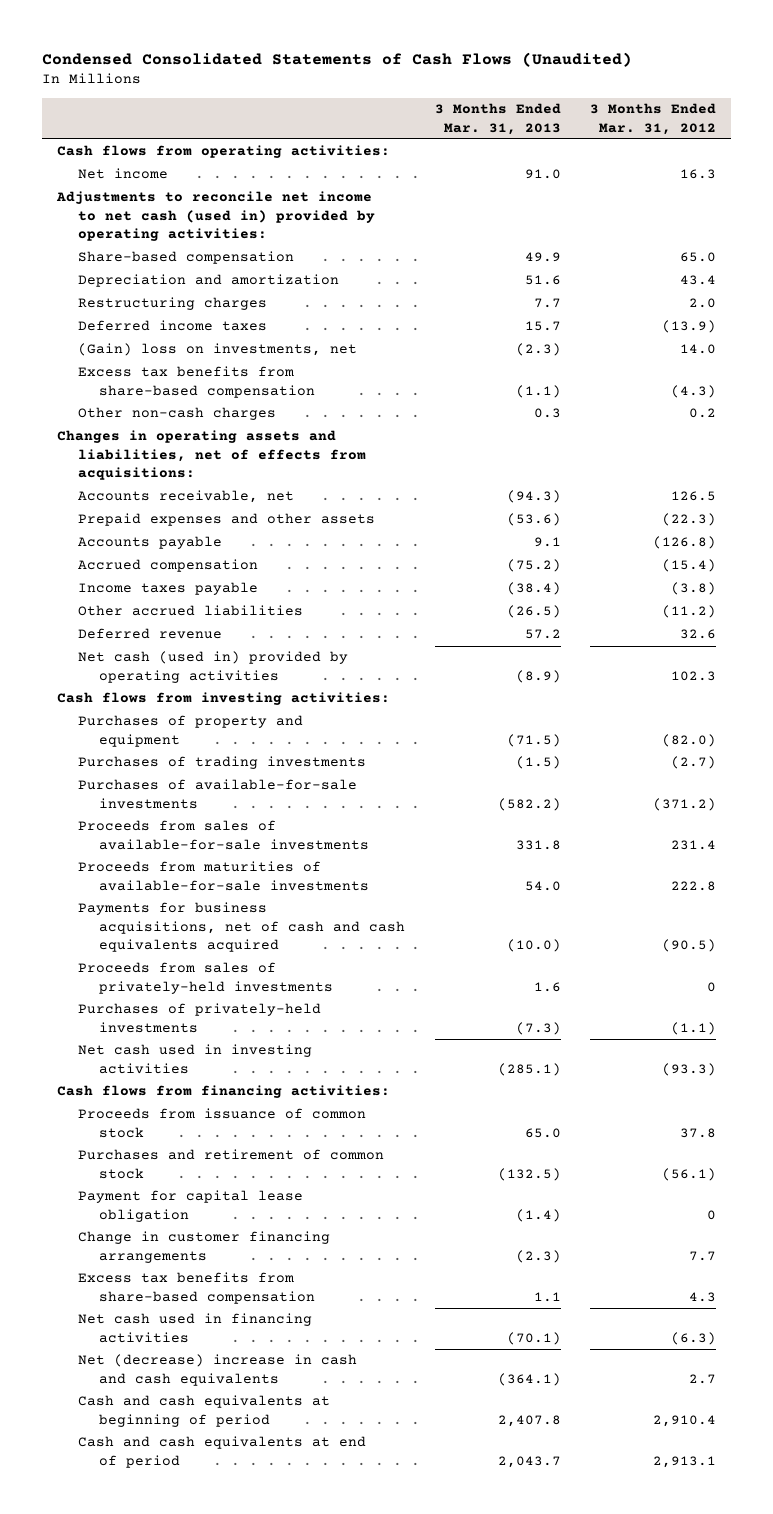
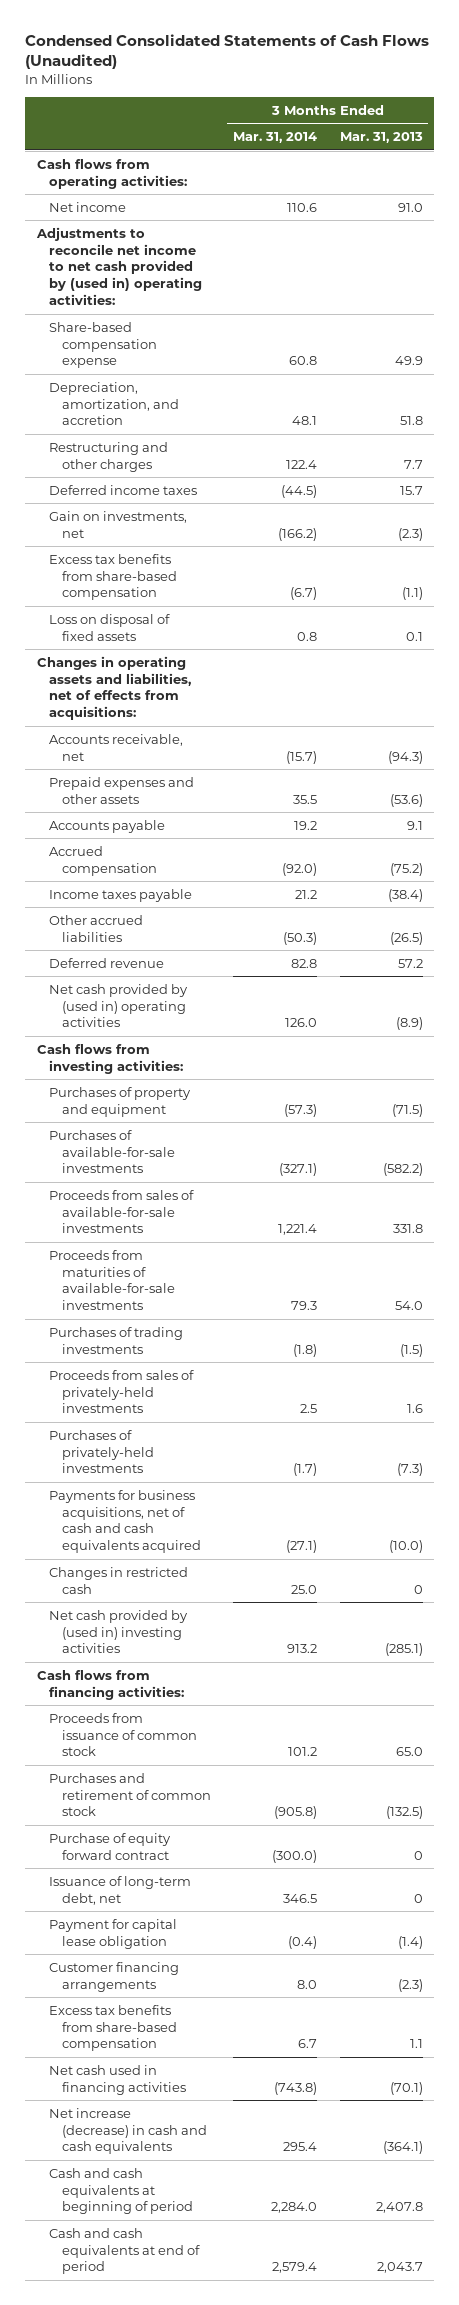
- | 3 Months Ended Mar. 31, 2013 | 3 Months Ended Mar. 31, 2012
+ | 3 Months Ended Mar. 31, 2014 | 3 Months Ended Mar. 31, 2013
- Adjustments to reconcile net income to net cash (used in) provided by operating activities:
- Share-based compensation | 49.9 | 65.0
- Depreciation and amortization | 51.6 | 43.4
- Restructuring charges | 7.7 | 2.0
+ Adjustments to reconcile net income to net cash provided by (used in) operating activities:
+ Share-based compensation expense | 60.8 | 49.9
+ Depreciation, amortization, and accretion | 48.1 | 51.8
+ Restructuring and other charges | 122.4 | 7.7
- (Gain) loss on investments, net | (2.3) | 14.0
+ Gain on investments, net | (166.2) | (2.3)
- Other non-cash charges | 0.3 | 0.2
+ Loss on disposal of fixed assets | 0.8 | 0.1
- Net cash (used in) provided by operating activities | (8.9) | 102.3
+ Net cash provided by (used in) operating activities | 126.0 | (8.9)
moved down: Purchases of trading investments | (1.8) | (1.5)
- Net cash used in investing activities | (285.1) | (93.3)
moved down: Payments for business acquisitions, net of cash and cash equivalents acquired | (27.1) | (10.0)
+ Changes in restricted cash | 25.0 | 0
+ Net cash provided by (used in) investing activities | 913.2 | (285.1)
+ Purchase of equity forward contract | (300.0) | 0
+ Issuance of long-term debt, net | 346.5 | 0
- Change in customer financing arrangements | (2.3) | 7.7
+ Customer financing arrangements | 8.0 | (2.3)
- Net (decrease) increase in cash and cash equivalents | (364.1) | 2.7
+ Net increase (decrease) in cash and cash equivalents | 295.4 | (364.1)

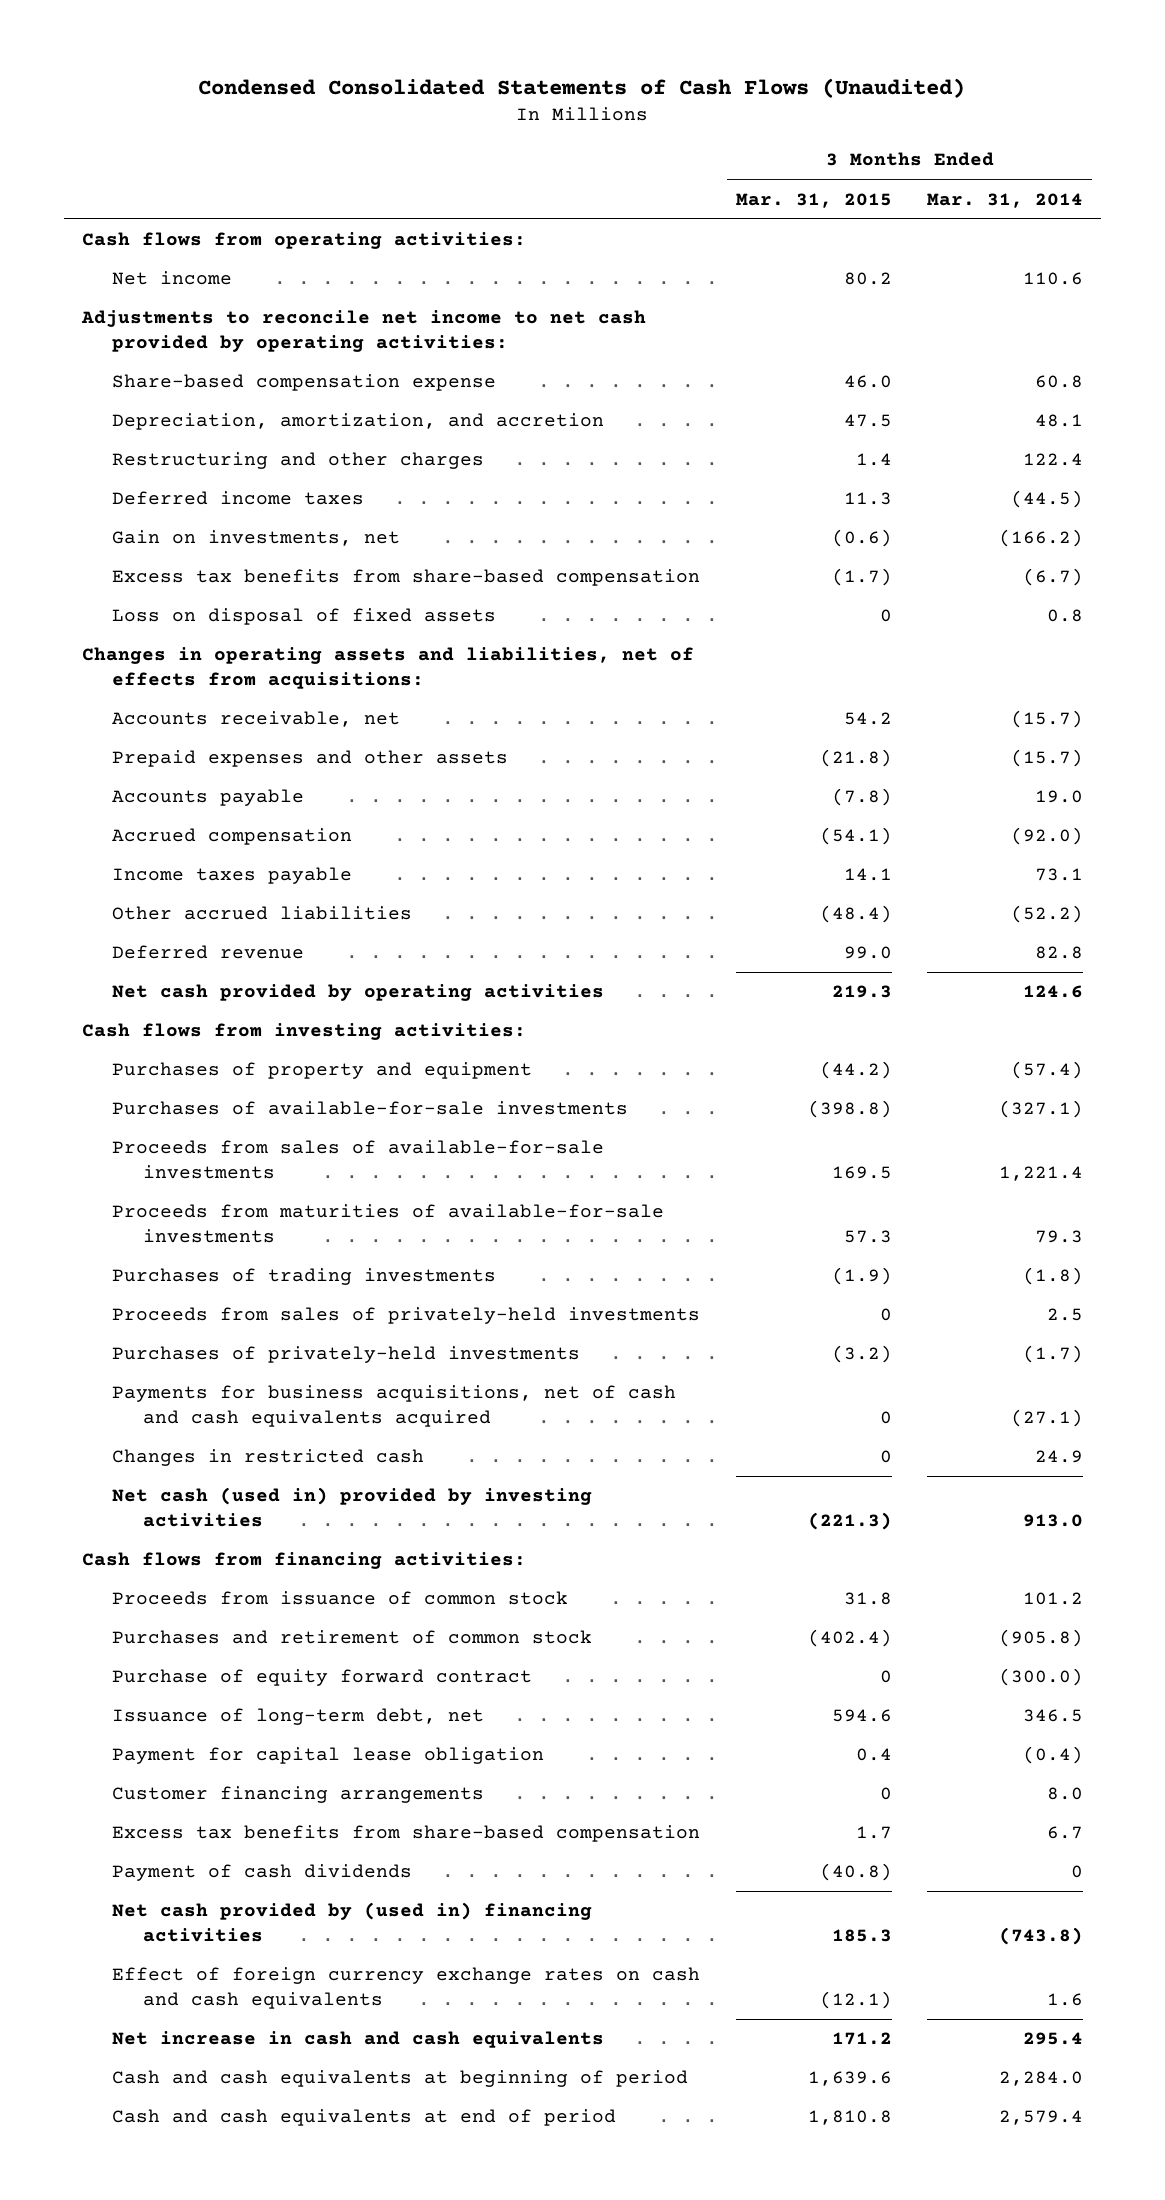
- | 3 Months Ended Mar. 31, 2014 | 3 Months Ended Mar. 31, 2013
+ | 3 Months Ended Mar. 31, 2015 | 3 Months Ended Mar. 31, 2014
- Adjustments to reconcile net income to net cash provided by (used in) operating activities:
+ Adjustments to reconcile net income to net cash provided by operating activities:
- Prepaid expenses and other assets | 35.5 | (53.6)
- Accounts payable | 19.2 | 9.1
+ Prepaid expenses and other assets | (21.8) | (15.7)
+ Accounts payable | (7.8) | 19.0
- Income taxes payable | 21.2 | (38.4)
- Other accrued liabilities | (50.3) | (26.5)
+ Income taxes payable | 14.1 | 73.1
+ Other accrued liabilities | (48.4) | (52.2)
- Net cash provided by (used in) operating activities | 126.0 | (8.9)
+ Net cash provided by operating activities | 219.3 | 124.6
- Purchases of property and equipment | (57.3) | (71.5)
+ Purchases of property and equipment | (44.2) | (57.4)
- Changes in restricted cash | 25.0 | 0
- Net cash provided by (used in) investing activities | 913.2 | (285.1)
+ Changes in restricted cash | 0 | 24.9
+ Net cash (used in) provided by investing activities | (221.3) | 913.0
- Net cash used in financing activities | (743.8) | (70.1)
- Net increase (decrease) in cash and cash equivalents | 295.4 | (364.1)
+ Payment of cash dividends | (40.8) | 0
+ Net cash provided by (used in) financing activities | 185.3 | (743.8)
+ Effect of foreign currency exchange rates on cash and cash equivalents | (12.1) | 1.6
+ Net increase in cash and cash equivalents | 171.2 | 295.4

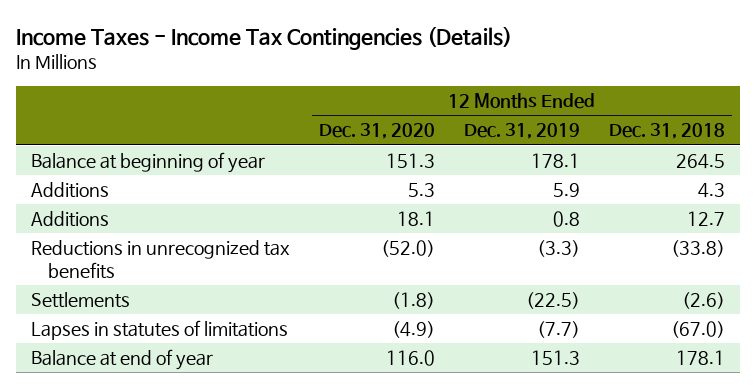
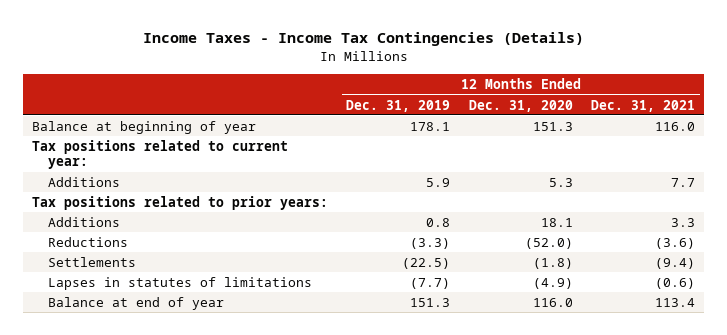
- | 12 Months Ended Dec. 31, 2020 | 12 Months Ended Dec. 31, 2019 | 12 Months Ended Dec. 31, 2018
+ | 12 Months Ended Dec. 31, 2019 | 12 Months Ended Dec. 31, 2020 | 12 Months Ended Dec. 31, 2021
+ Tax positions related to current year:
+ Tax positions related to prior years:
- Reductions in unrecognized tax benefits | (52.0) | (3.3) | (33.8)
+ Reductions | (3.3) | (52.0) | (3.6)

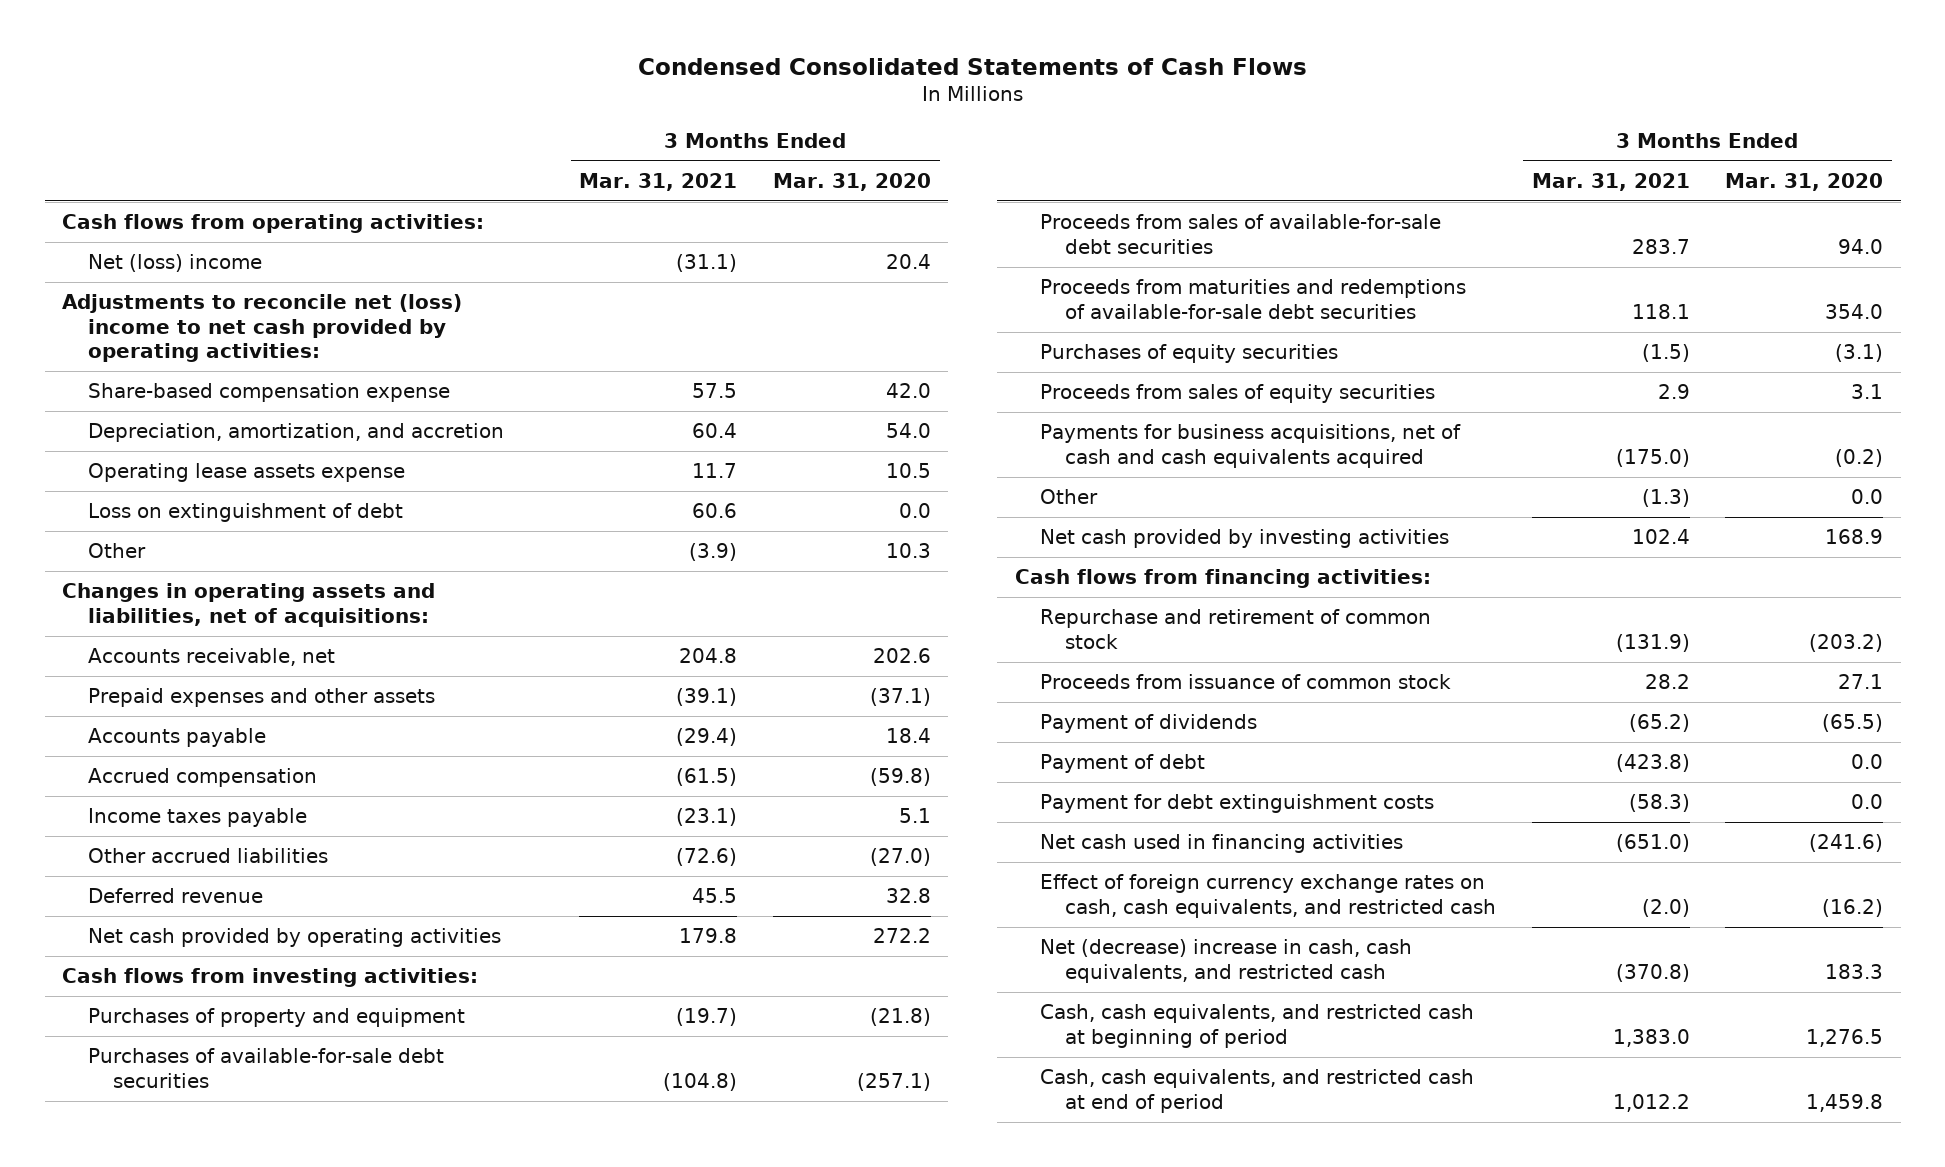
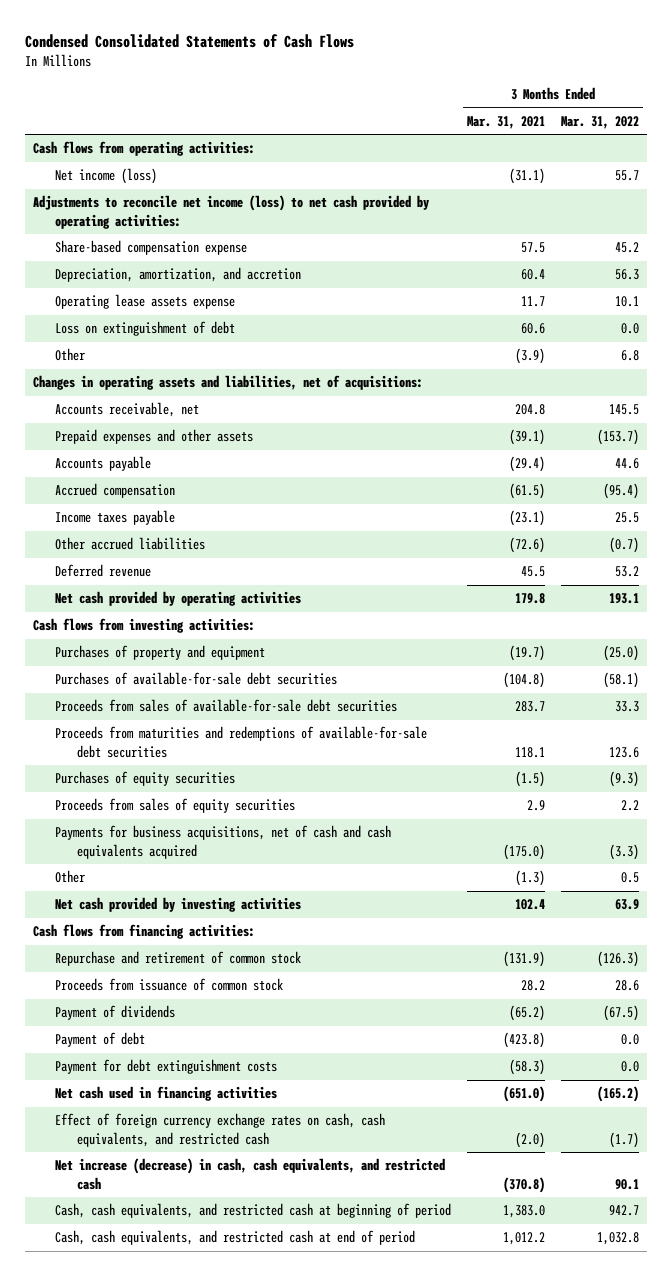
- | 3 Months Ended Mar. 31, 2021 | 3 Months Ended Mar. 31, 2020
+ | 3 Months Ended Mar. 31, 2021 | 3 Months Ended Mar. 31, 2022
- Net (loss) income | (31.1) | 20.4
- Adjustments to reconcile net (loss) income to net cash provided by operating activities:
+ Net income (loss) | (31.1) | 55.7
+ Adjustments to reconcile net income (loss) to net cash provided by operating activities:
- Net (decrease) increase in cash, cash equivalents, and restricted cash | (370.8) | 183.3
+ Net increase (decrease) in cash, cash equivalents, and restricted cash | (370.8) | 90.1

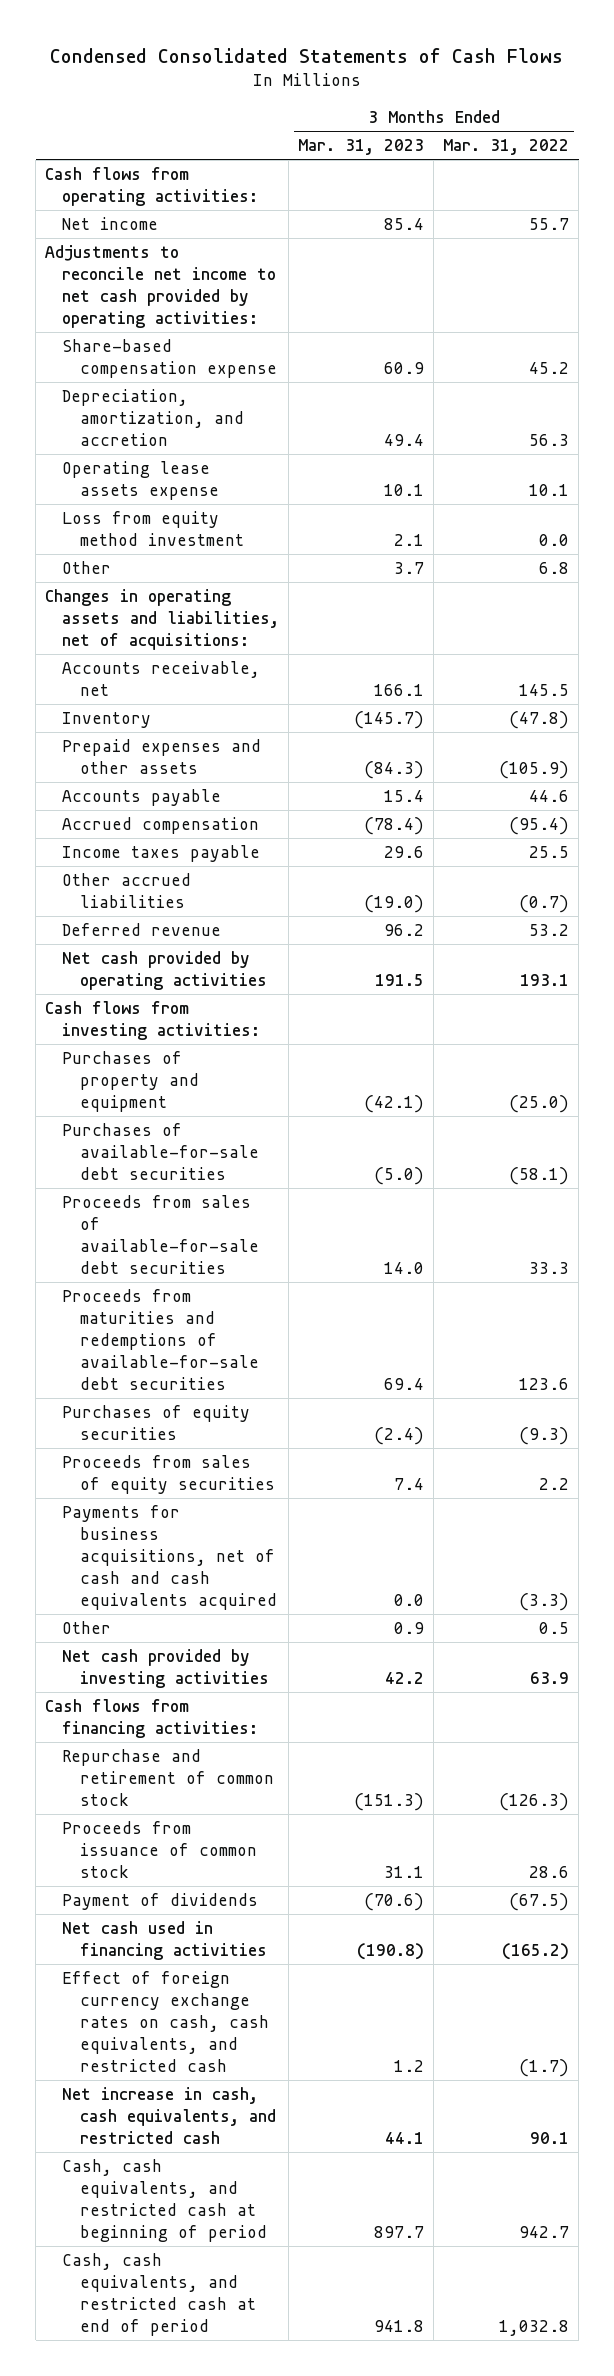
- | 3 Months Ended Mar. 31, 2021 | 3 Months Ended Mar. 31, 2022
+ | 3 Months Ended Mar. 31, 2023 | 3 Months Ended Mar. 31, 2022
- Net income (loss) | (31.1) | 55.7
- Adjustments to reconcile net income (loss) to net cash provided by operating activities:
+ Net income | 85.4 | 55.7
+ Adjustments to reconcile net income to net cash provided by operating activities:
- Loss on extinguishment of debt | 60.6 | 0.0
+ Loss from equity method investment | 2.1 | 0.0
- Prepaid expenses and other assets | (39.1) | (153.7)
+ Inventory | (145.7) | (47.8)
+ Prepaid expenses and other assets | (84.3) | (105.9)
- Payment of debt | (423.8) | 0.0
- Payment for debt extinguishment costs | (58.3) | 0.0
- Net increase (decrease) in cash, cash equivalents, and restricted cash | (370.8) | 90.1
+ Net increase in cash, cash equivalents, and restricted cash | 44.1 | 90.1

